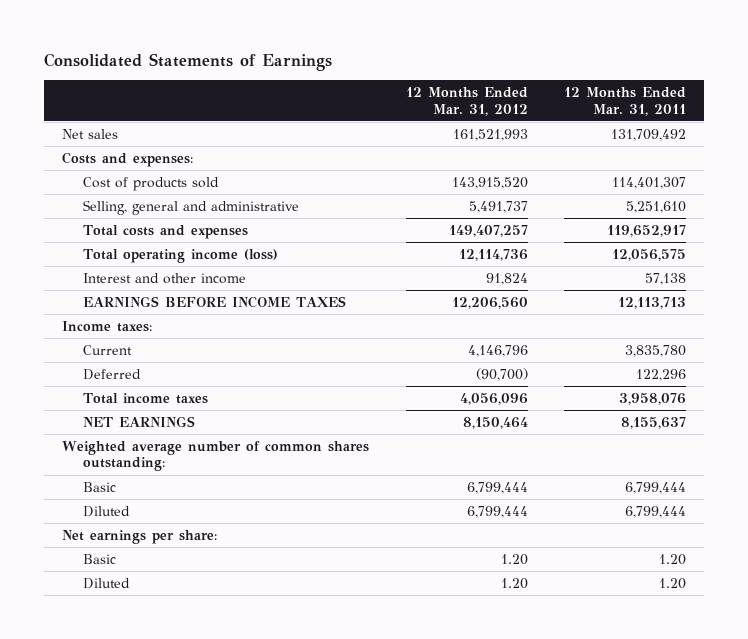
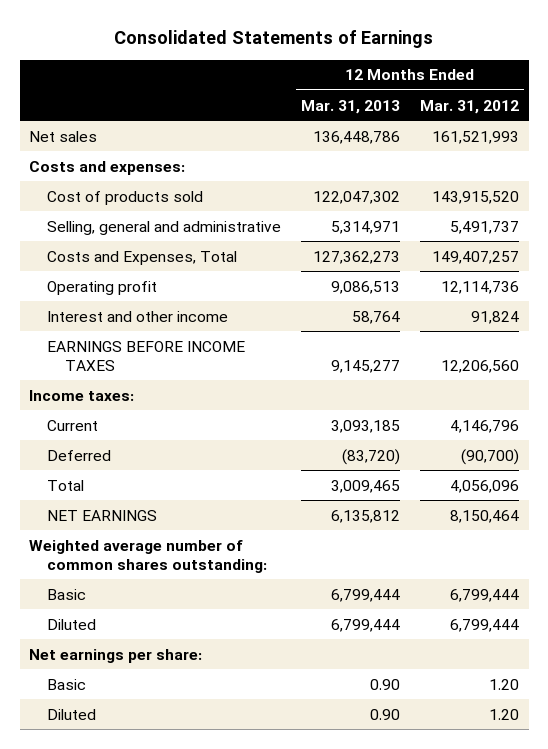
- | 12 Months Ended Mar. 31, 2012 | 12 Months Ended Mar. 31, 2011
+ | 12 Months Ended Mar. 31, 2013 | 12 Months Ended Mar. 31, 2012
- Total costs and expenses | 149,407,257 | 119,652,917
- Total operating income (loss) | 12,114,736 | 12,056,575
+ Costs and Expenses, Total | 127,362,273 | 149,407,257
+ Operating profit | 9,086,513 | 12,114,736
- Total income taxes | 4,056,096 | 3,958,076
+ Total | 3,009,465 | 4,056,096

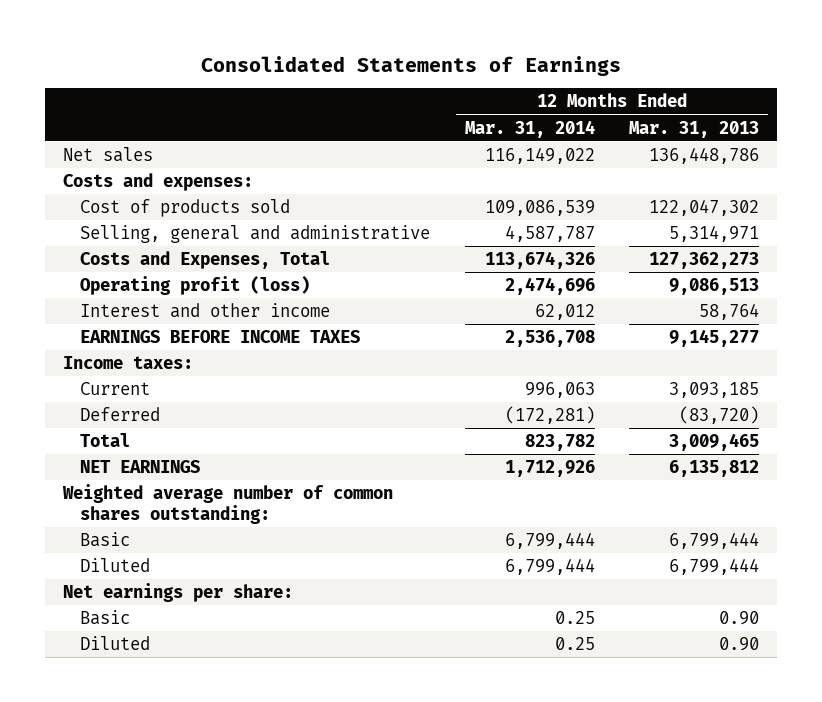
- | 12 Months Ended Mar. 31, 2013 | 12 Months Ended Mar. 31, 2012
+ | 12 Months Ended Mar. 31, 2014 | 12 Months Ended Mar. 31, 2013
- Operating profit | 9,086,513 | 12,114,736
+ Operating profit (loss) | 2,474,696 | 9,086,513

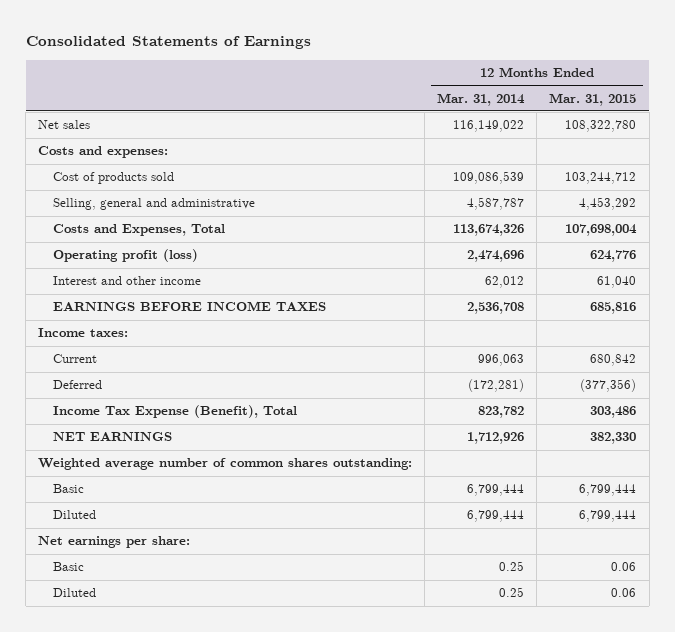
- | 12 Months Ended Mar. 31, 2014 | 12 Months Ended Mar. 31, 2013
+ | 12 Months Ended Mar. 31, 2014 | 12 Months Ended Mar. 31, 2015
- Total | 823,782 | 3,009,465
+ Income Tax Expense (Benefit), Total | 823,782 | 303,486

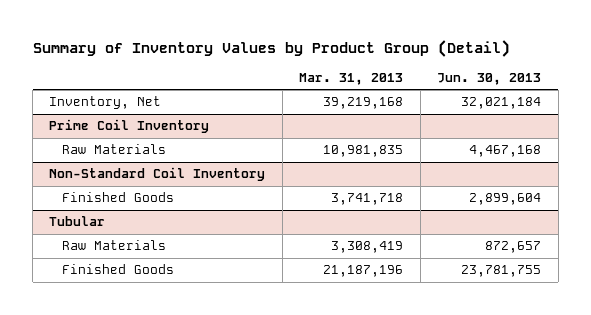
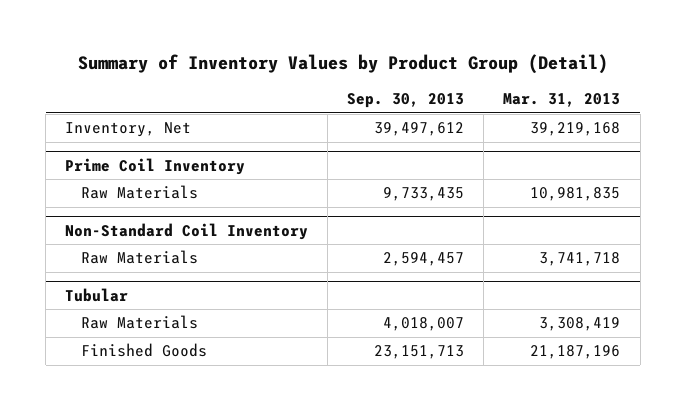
- | Mar. 31, 2013 | Jun. 30, 2013
+ | Sep. 30, 2013 | Mar. 31, 2013
@ Non-Standard Coil Inventory
- Finished Goods | 3,741,718 | 2,899,604
+ Raw Materials | 2,594,457 | 3,741,718

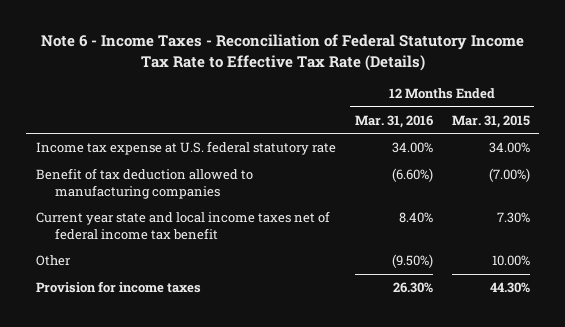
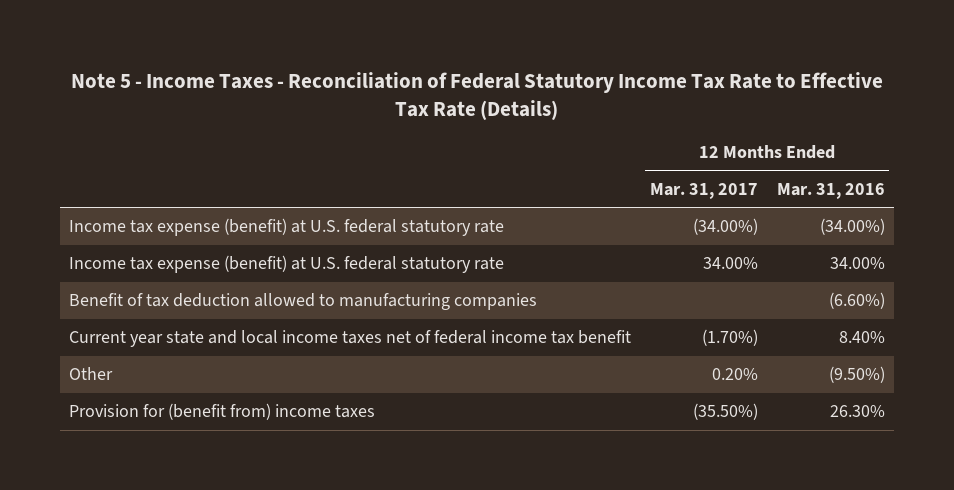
- Note 6 - Income Taxes - Reconciliation of Federal Statutory Income Tax Rate to Effective Tax Rate (Details)
+ Note 5 - Income Taxes - Reconciliation of Federal Statutory Income Tax Rate to Effective Tax Rate (Details)
- | 12 Months Ended Mar. 31, 2016 | 12 Months Ended Mar. 31, 2015
+ | 12 Months Ended Mar. 31, 2017 | 12 Months Ended Mar. 31, 2016
- Income tax expense at U.S. federal statutory rate | 34.00% | 34.00%
+ Income tax expense (benefit) at U.S. federal statutory rate | (34.00%) | (34.00%)
+ Income tax expense (benefit) at U.S. federal statutory rate | 34.00% | 34.00%
- Provision for income taxes | 26.30% | 44.30%
+ Provision for (benefit from) income taxes | (35.50%) | 26.30%

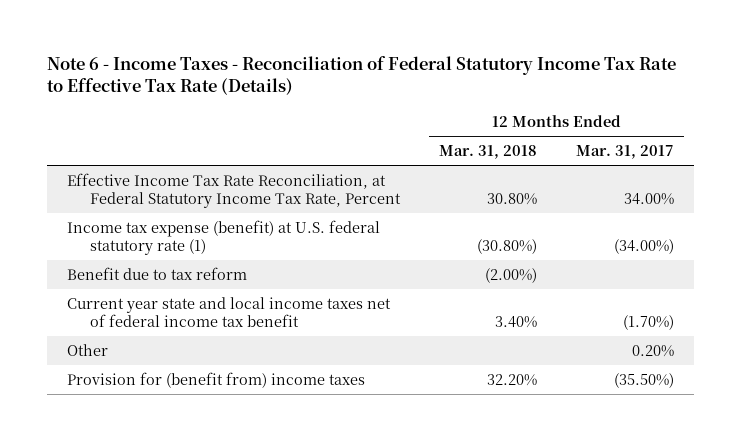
- Note 5 - Income Taxes - Reconciliation of Federal Statutory Income Tax Rate to Effective Tax Rate (Details)
+ Note 6 - Income Taxes - Reconciliation of Federal Statutory Income Tax Rate to Effective Tax Rate (Details)
- | 12 Months Ended Mar. 31, 2017 | 12 Months Ended Mar. 31, 2016
+ | 12 Months Ended Mar. 31, 2018 | 12 Months Ended Mar. 31, 2017
- Income tax expense (benefit) at U.S. federal statutory rate | (34.00%) | (34.00%)
- Income tax expense (benefit) at U.S. federal statutory rate | 34.00% | 34.00%
- Benefit of tax deduction allowed to manufacturing companies | | (6.60%)
+ Effective Income Tax Rate Reconciliation, at Federal Statutory Income Tax Rate, Percent | 30.80% | 34.00%
+ Income tax expense (benefit) at U.S. federal statutory rate (1) | (30.80%) | (34.00%)
+ Benefit due to tax reform | (2.00%) |

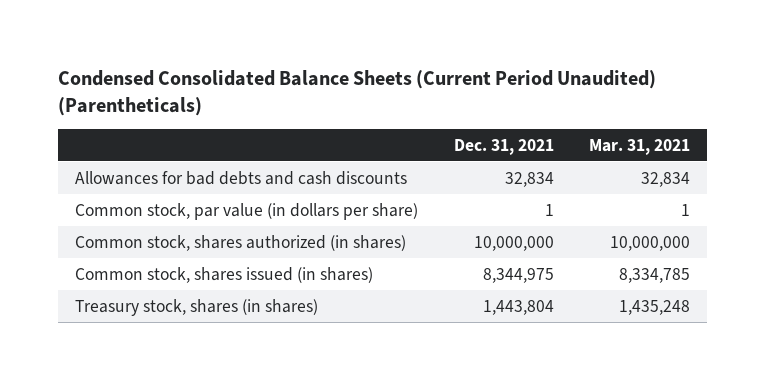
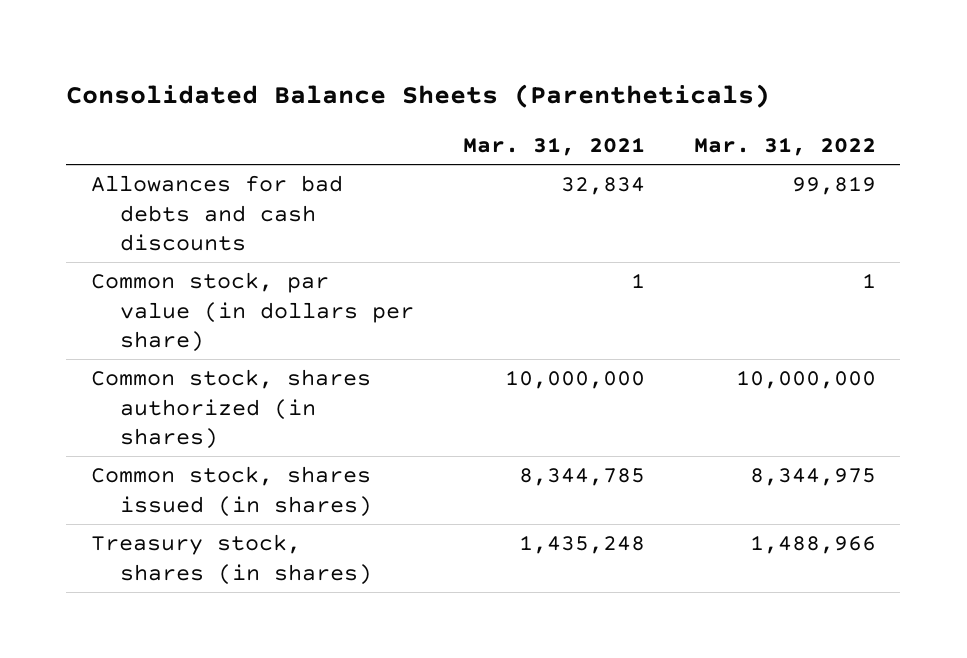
- Condensed Consolidated Balance Sheets (Current Period Unaudited) (Parentheticals)
+ Consolidated Balance Sheets (Parentheticals)
- | Dec. 31, 2021 | Mar. 31, 2021
+ | Mar. 31, 2021 | Mar. 31, 2022
- Common stock, shares issued (in shares) | 8,344,975 | 8,334,785
+ Common stock, shares issued (in shares) | 8,344,785 | 8,344,975

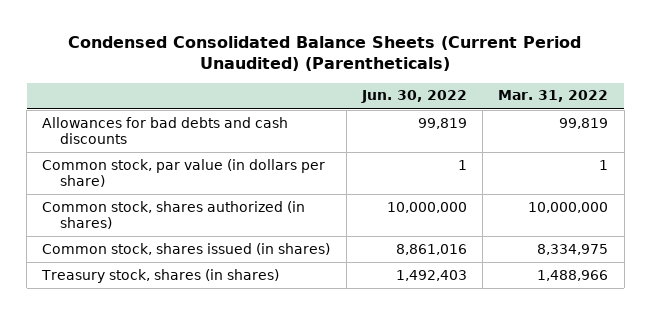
- Consolidated Balance Sheets (Parentheticals)
+ Condensed Consolidated Balance Sheets (Current Period Unaudited) (Parentheticals)
- | Mar. 31, 2021 | Mar. 31, 2022
+ | Jun. 30, 2022 | Mar. 31, 2022
- Common stock, shares issued (in shares) | 8,344,785 | 8,344,975
+ Common stock, shares issued (in shares) | 8,861,016 | 8,334,975

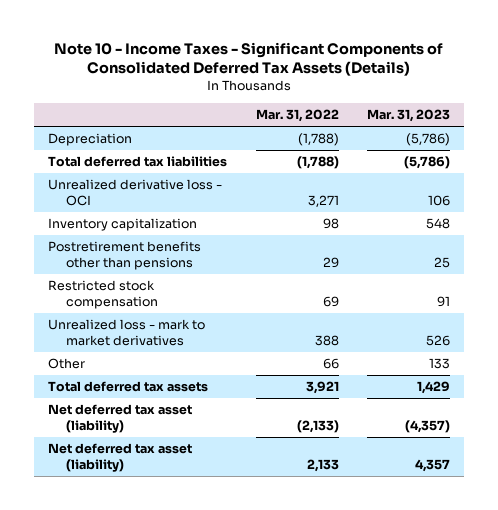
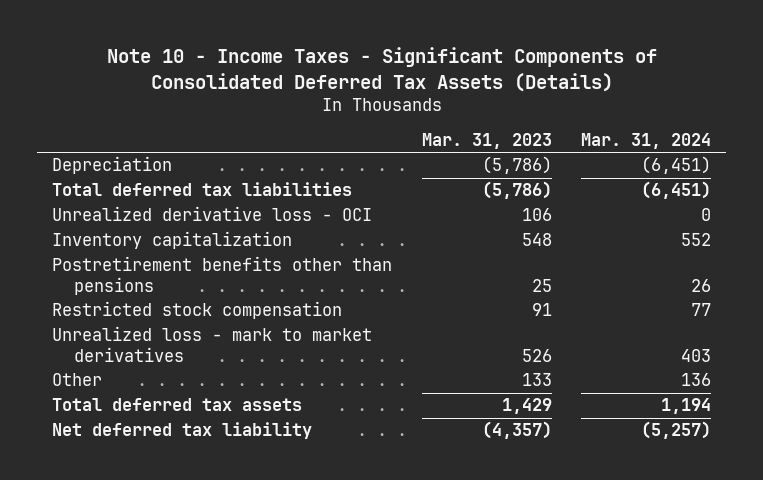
- | Mar. 31, 2022 | Mar. 31, 2023
+ | Mar. 31, 2023 | Mar. 31, 2024
- Net deferred tax asset (liability) | (2,133) | (4,357)
- Net deferred tax asset (liability) | 2,133 | 4,357
+ Net deferred tax liability | (4,357) | (5,257)

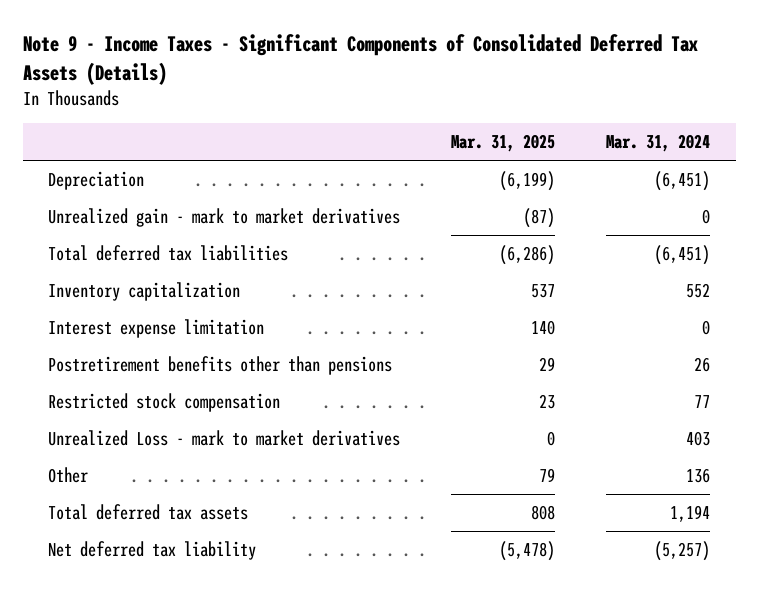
- Note 10 - Income Taxes - Significant Components of Consolidated Deferred Tax Assets (Details)
+ Note 9 - Income Taxes - Significant Components of Consolidated Deferred Tax Assets (Details)
- | Mar. 31, 2023 | Mar. 31, 2024
+ | Mar. 31, 2025 | Mar. 31, 2024
+ Unrealized gain - mark to market derivatives | (87) | 0
- Unrealized derivative loss - OCI | 106 | 0
+ Interest expense limitation | 140 | 0
- Unrealized loss - mark to market derivatives | 526 | 403
+ Unrealized Loss - mark to market derivatives | 0 | 403

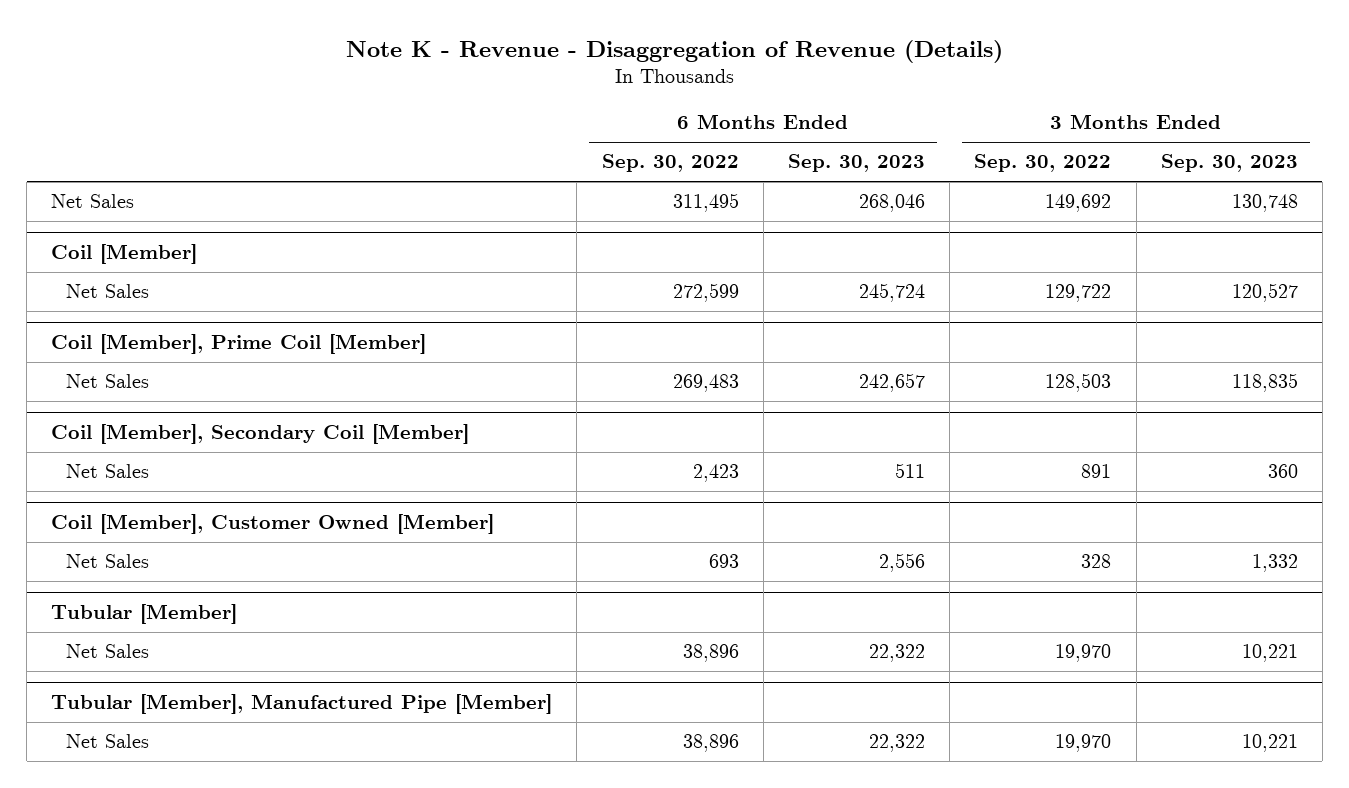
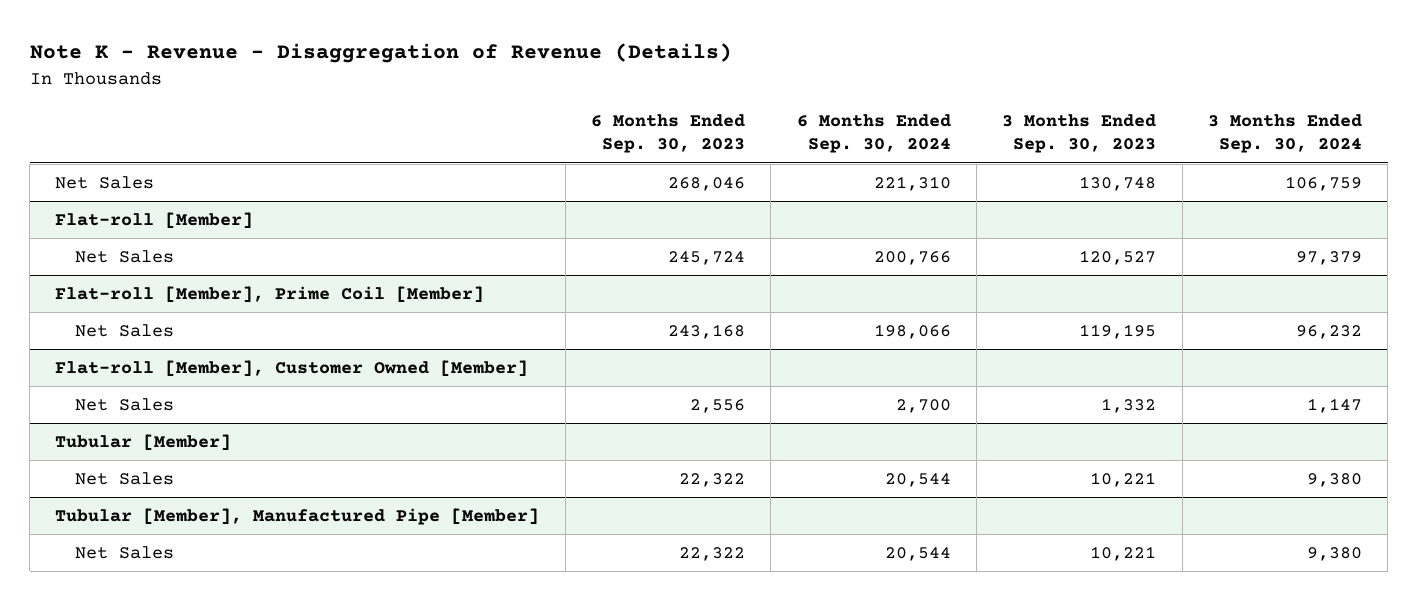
- | 6 Months Ended Sep. 30, 2022 | 6 Months Ended Sep. 30, 2023 | 3 Months Ended Sep. 30, 2022 | 3 Months Ended Sep. 30, 2023
+ | 6 Months Ended Sep. 30, 2023 | 6 Months Ended Sep. 30, 2024 | 3 Months Ended Sep. 30, 2023 | 3 Months Ended Sep. 30, 2024
- Coil [Member]
+ Flat-roll [Member]
- Coil [Member], Prime Coil [Member]
- Net Sales | 269,483 | 242,657 | 128,503 | 118,835
- Coil [Member], Secondary Coil [Member]
- Net Sales | 2,423 | 511 | 891 | 360
- Coil [Member], Customer Owned [Member]
+ Flat-roll [Member], Prime Coil [Member]
+ Net Sales | 243,168 | 198,066 | 119,195 | 96,232
+ Flat-roll [Member], Customer Owned [Member]

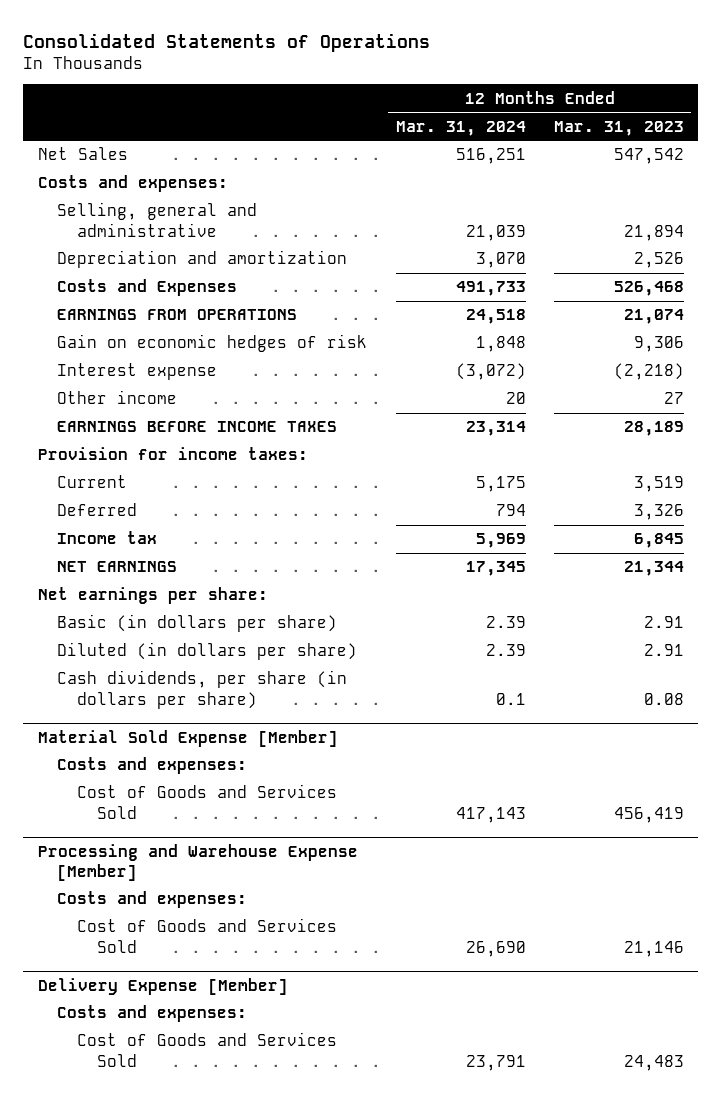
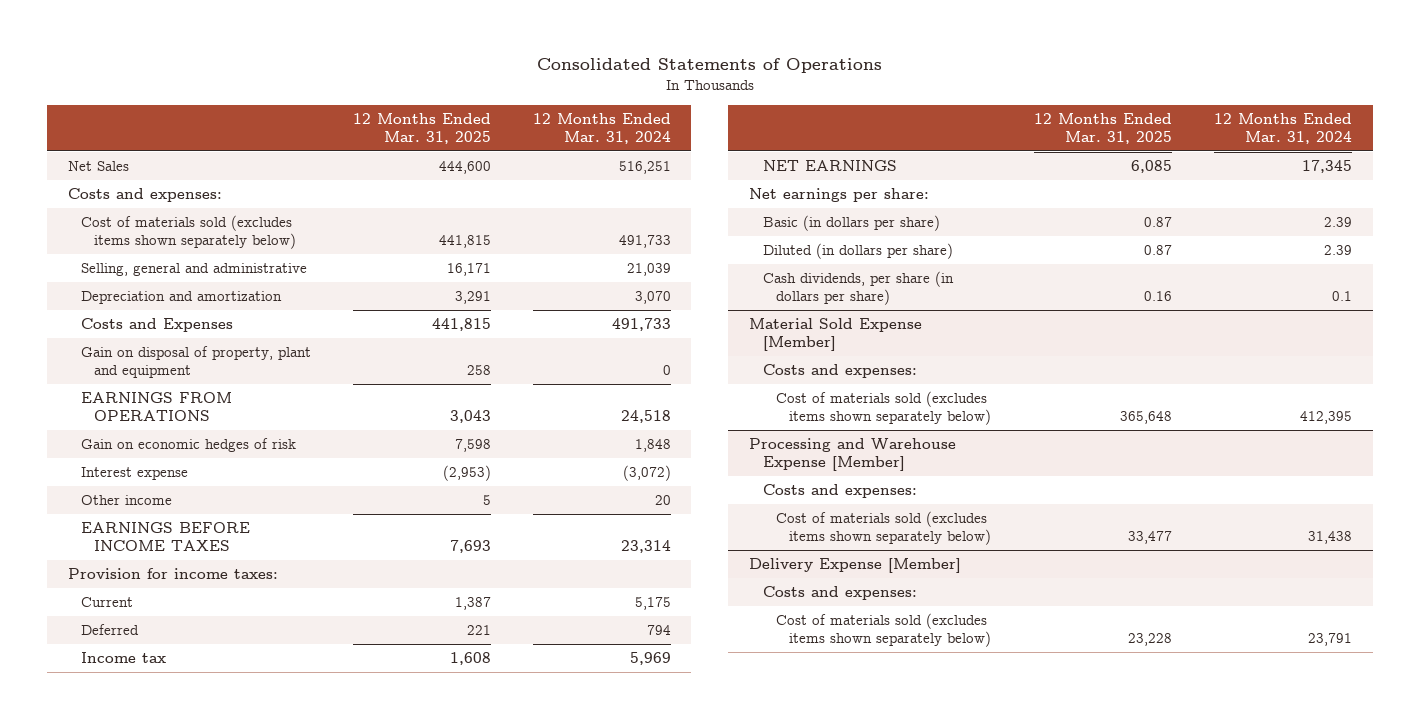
- | 12 Months Ended Mar. 31, 2024 | 12 Months Ended Mar. 31, 2023
+ | 12 Months Ended Mar. 31, 2025 | 12 Months Ended Mar. 31, 2024
+ Cost of materials sold (excludes items shown separately below) | 441,815 | 491,733
+ Gain on disposal of property, plant and equipment | 258 | 0
@ Material Sold Expense [Member]
- Cost of Goods and Services Sold | 417,143 | 456,419
+ Cost of materials sold (excludes items shown separately below) | 365,648 | 412,395
@ Processing and Warehouse Expense [Member]
- Cost of Goods and Services Sold | 26,690 | 21,146
+ Cost of materials sold (excludes items shown separately below) | 33,477 | 31,438
@ Delivery Expense [Member]
- Cost of Goods and Services Sold | 23,791 | 24,483
+ Cost of materials sold (excludes items shown separately below) | 23,228 | 23,791

